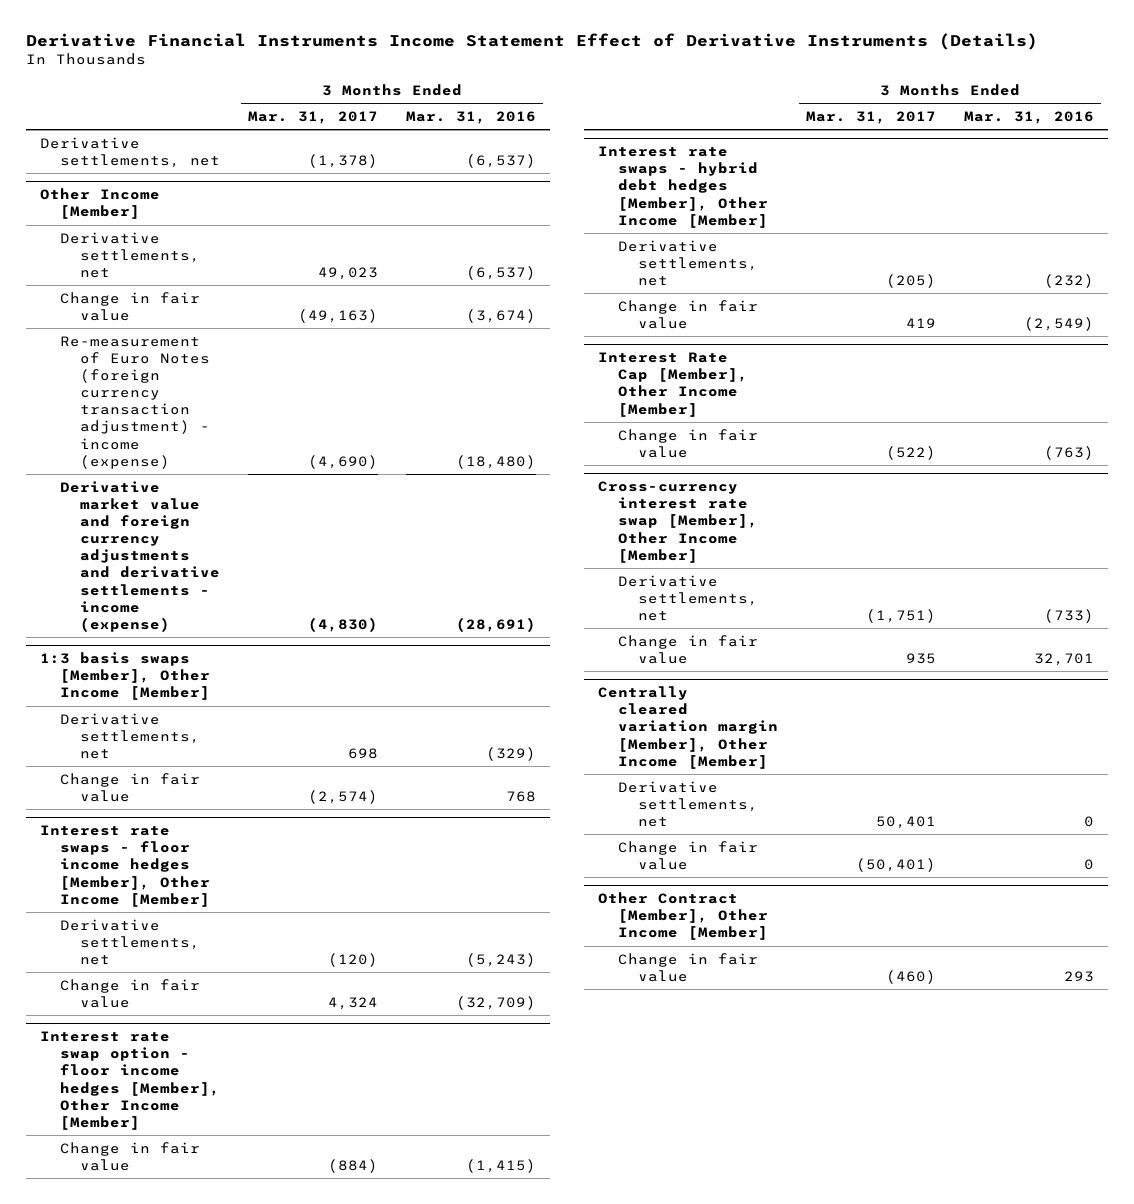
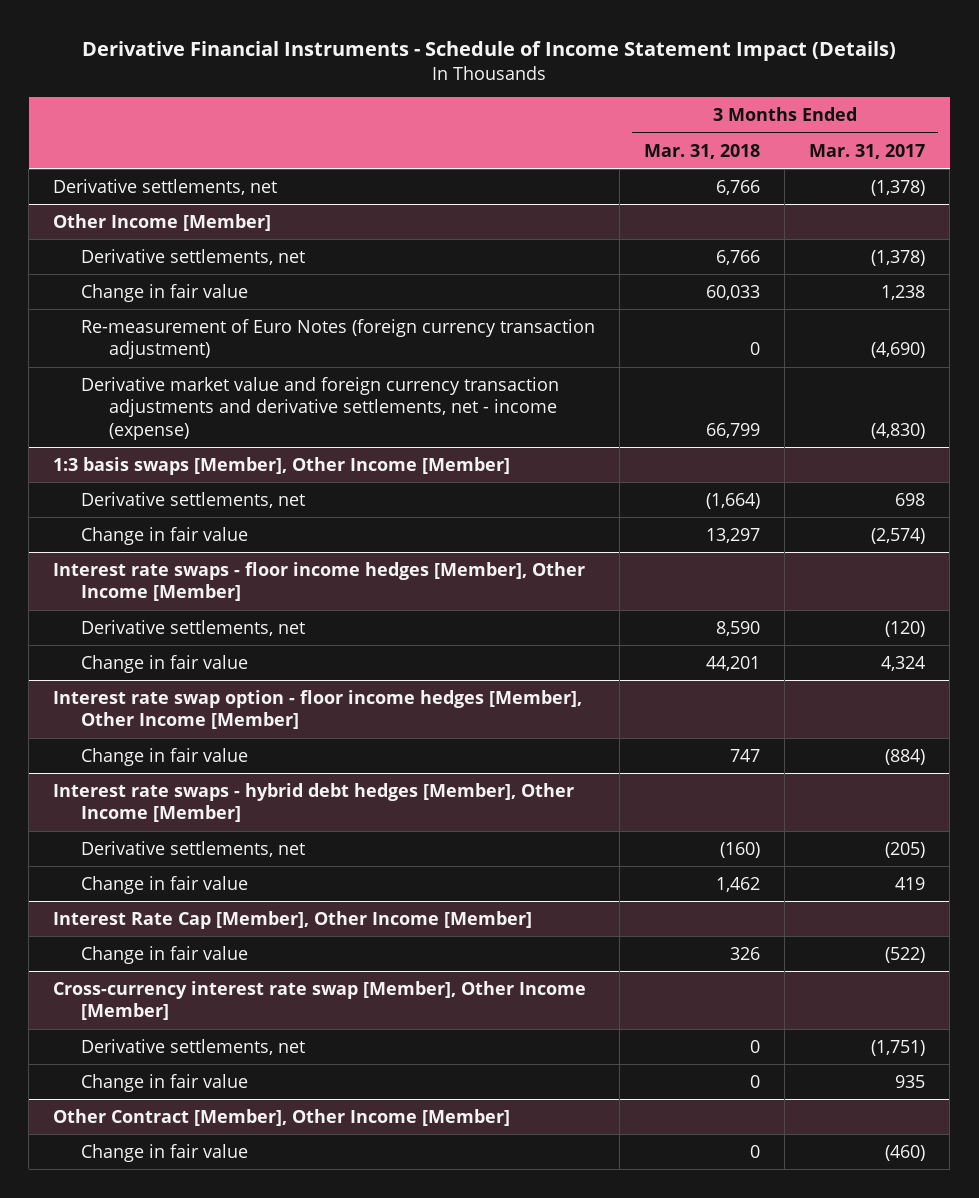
- Derivative Financial Instruments Income Statement Effect of Derivative Instruments (Details)
+ Derivative Financial Instruments - Schedule of Income Statement Impact (Details)
- | 3 Months Ended Mar. 31, 2017 | 3 Months Ended Mar. 31, 2016
+ | 3 Months Ended Mar. 31, 2018 | 3 Months Ended Mar. 31, 2017
@ Other Income [Member]
- Derivative settlements, net | 49,023 | (6,537)
- Change in fair value | (49,163) | (3,674)
- Re-measurement of Euro Notes (foreign currency transaction adjustment) - income (expense) | (4,690) | (18,480)
- Derivative market value and foreign currency adjustments and derivative settlements - income (expense) | (4,830) | (28,691)
+ Derivative settlements, net | 6,766 | (1,378)
+ Change in fair value | 60,033 | 1,238
+ Re-measurement of Euro Notes (foreign currency transaction adjustment) | 0 | (4,690)
+ Derivative market value and foreign currency transaction adjustments and derivative settlements, net - income (expense) | 66,799 | (4,830)
- Centrally cleared variation margin [Member], Other Income [Member]
- Derivative settlements, net | 50,401 | 0
- Change in fair value | (50,401) | 0

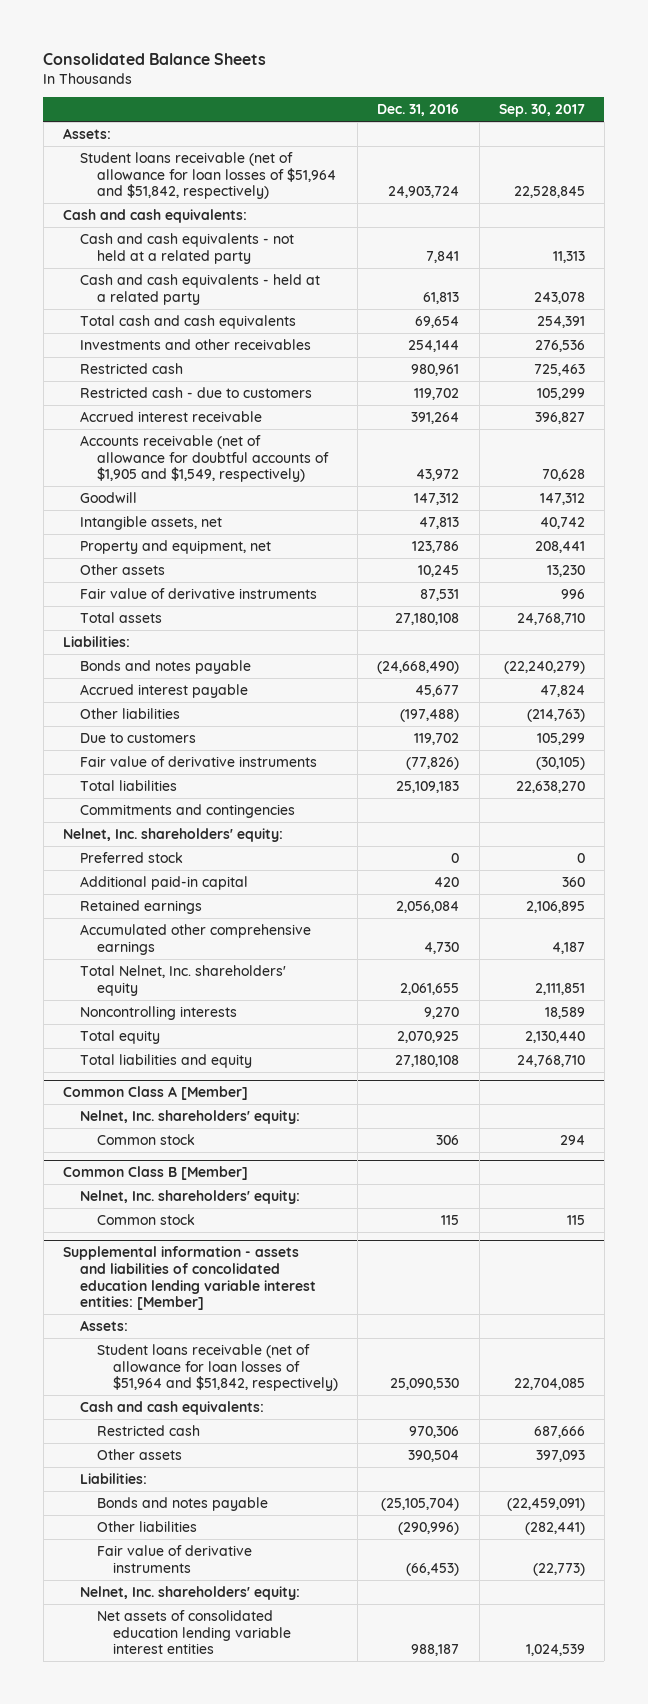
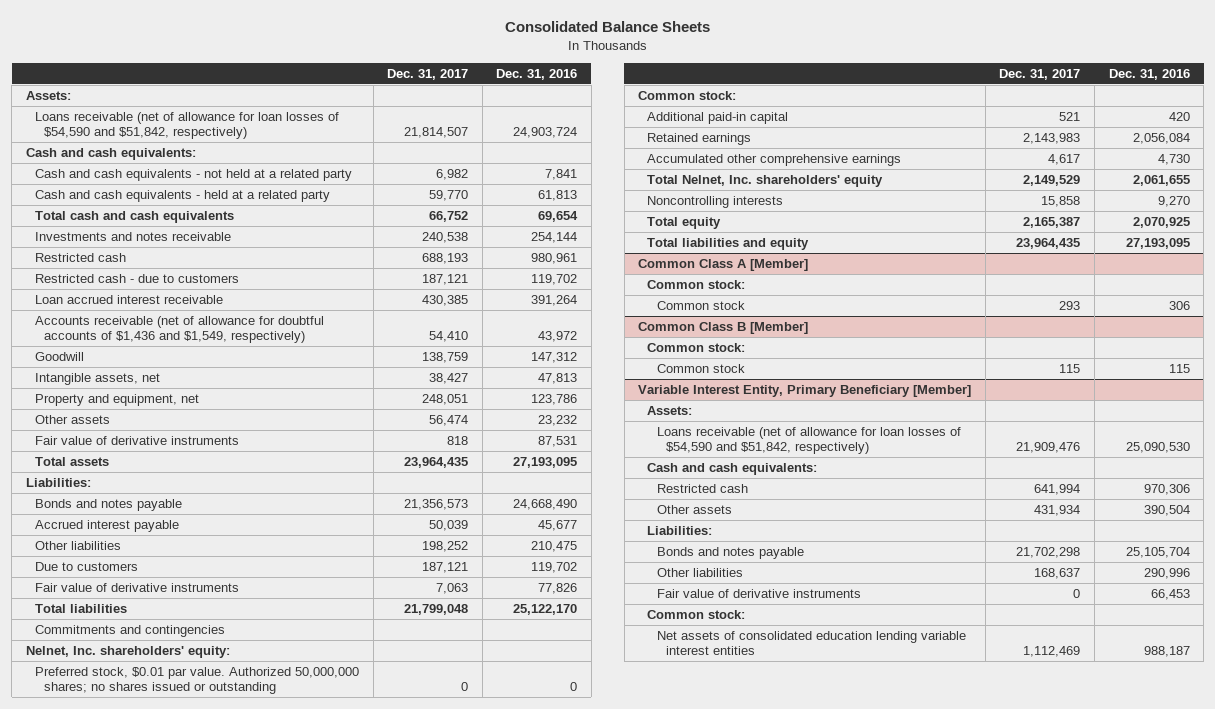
- | Dec. 31, 2016 | Sep. 30, 2017
+ | Dec. 31, 2017 | Dec. 31, 2016
- Student loans receivable (net of allowance for loan losses of $51,964 and $51,842, respectively) | 24,903,724 | 22,528,845
+ Loans receivable (net of allowance for loan losses of $54,590 and $51,842, respectively) | 21,814,507 | 24,903,724
- Investments and other receivables | 254,144 | 276,536
+ Investments and notes receivable | 240,538 | 254,144
- Accrued interest receivable | 391,264 | 396,827
- Accounts receivable (net of allowance for doubtful accounts of $1,905 and $1,549, respectively) | 43,972 | 70,628
+ Loan accrued interest receivable | 430,385 | 391,264
+ Accounts receivable (net of allowance for doubtful accounts of $1,436 and $1,549, respectively) | 54,410 | 43,972
- Other assets | 10,245 | 13,230
+ Other assets | 56,474 | 23,232
- Total assets | 27,180,108 | 24,768,710
+ Total assets | 23,964,435 | 27,193,095
- Bonds and notes payable | (24,668,490) | (22,240,279)
+ Bonds and notes payable | 21,356,573 | 24,668,490
- Other liabilities | (197,488) | (214,763)
+ Other liabilities | 198,252 | 210,475
- Fair value of derivative instruments | (77,826) | (30,105)
- Total liabilities | 25,109,183 | 22,638,270
+ Fair value of derivative instruments | 7,063 | 77,826
+ Total liabilities | 21,799,048 | 25,122,170
- Preferred stock | 0 | 0
+ Preferred stock, $0.01 par value. Authorized 50,000,000 shares; no shares issued or outstanding | 0 | 0
+ Common stock:
- Total liabilities and equity | 27,180,108 | 24,768,710
+ Total liabilities and equity | 23,964,435 | 27,193,095
@ Common Class A [Member]
- Nelnet, Inc. shareholders' equity:
+ Common stock:
@ Common Class B [Member]
- Nelnet, Inc. shareholders' equity:
+ Common stock:
- Supplemental information - assets and liabilities of concolidated education lending variable interest entities: [Member]
+ Variable Interest Entity, Primary Beneficiary [Member]
- Student loans receivable (net of allowance for loan losses of $51,964 and $51,842, respectively) | 25,090,530 | 22,704,085
+ Loans receivable (net of allowance for loan losses of $54,590 and $51,842, respectively) | 21,909,476 | 25,090,530
- Bonds and notes payable | (25,105,704) | (22,459,091)
- Other liabilities | (290,996) | (282,441)
- Fair value of derivative instruments | (66,453) | (22,773)
- Nelnet, Inc. shareholders' equity:
+ Bonds and notes payable | 21,702,298 | 25,105,704
+ Other liabilities | 168,637 | 290,996
+ Fair value of derivative instruments | 0 | 66,453
+ Common stock:

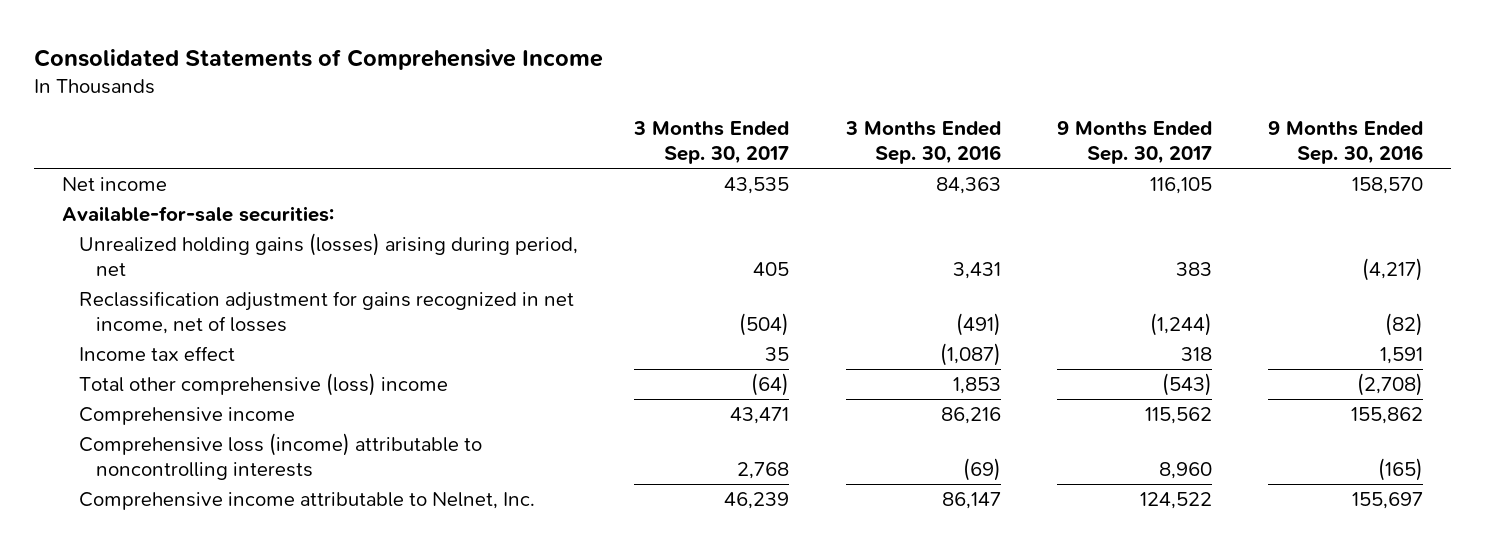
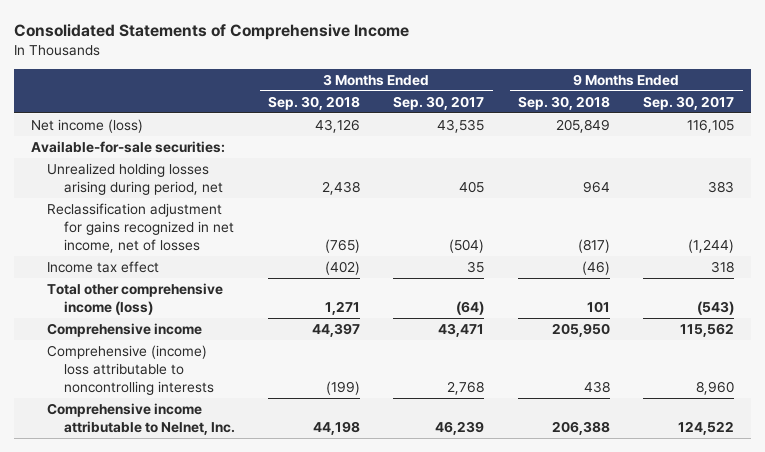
- | 3 Months Ended Sep. 30, 2017 | 3 Months Ended Sep. 30, 2016 | 9 Months Ended Sep. 30, 2017 | 9 Months Ended Sep. 30, 2016
+ | 3 Months Ended Sep. 30, 2018 | 3 Months Ended Sep. 30, 2017 | 9 Months Ended Sep. 30, 2018 | 9 Months Ended Sep. 30, 2017
- Net income | 43,535 | 84,363 | 116,105 | 158,570
+ Net income (loss) | 43,126 | 43,535 | 205,849 | 116,105
- Unrealized holding gains (losses) arising during period, net | 405 | 3,431 | 383 | (4,217)
+ Unrealized holding losses arising during period, net | 2,438 | 405 | 964 | 383
- Total other comprehensive (loss) income | (64) | 1,853 | (543) | (2,708)
+ Total other comprehensive income (loss) | 1,271 | (64) | 101 | (543)
- Comprehensive loss (income) attributable to noncontrolling interests | 2,768 | (69) | 8,960 | (165)
+ Comprehensive (income) loss attributable to noncontrolling interests | (199) | 2,768 | 438 | 8,960

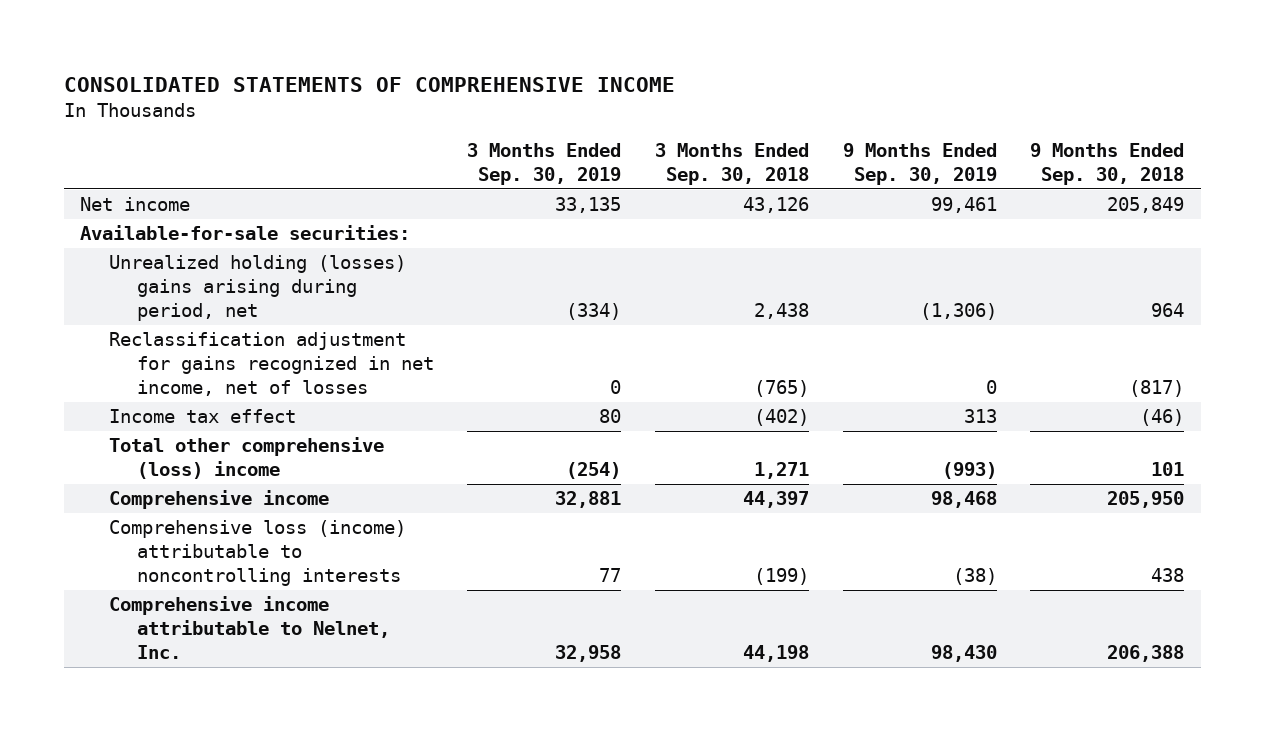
- Consolidated Statements of Comprehensive Income
+ CONSOLIDATED STATEMENTS OF COMPREHENSIVE INCOME
- | 3 Months Ended Sep. 30, 2018 | 3 Months Ended Sep. 30, 2017 | 9 Months Ended Sep. 30, 2018 | 9 Months Ended Sep. 30, 2017
+ | 3 Months Ended Sep. 30, 2019 | 3 Months Ended Sep. 30, 2018 | 9 Months Ended Sep. 30, 2019 | 9 Months Ended Sep. 30, 2018
- Net income (loss) | 43,126 | 43,535 | 205,849 | 116,105
+ Net income | 33,135 | 43,126 | 99,461 | 205,849
- Unrealized holding losses arising during period, net | 2,438 | 405 | 964 | 383
+ Unrealized holding (losses) gains arising during period, net | (334) | 2,438 | (1,306) | 964
- Total other comprehensive income (loss) | 1,271 | (64) | 101 | (543)
+ Total other comprehensive (loss) income | (254) | 1,271 | (993) | 101
- Comprehensive (income) loss attributable to noncontrolling interests | (199) | 2,768 | 438 | 8,960
+ Comprehensive loss (income) attributable to noncontrolling interests | 77 | (199) | (38) | 438

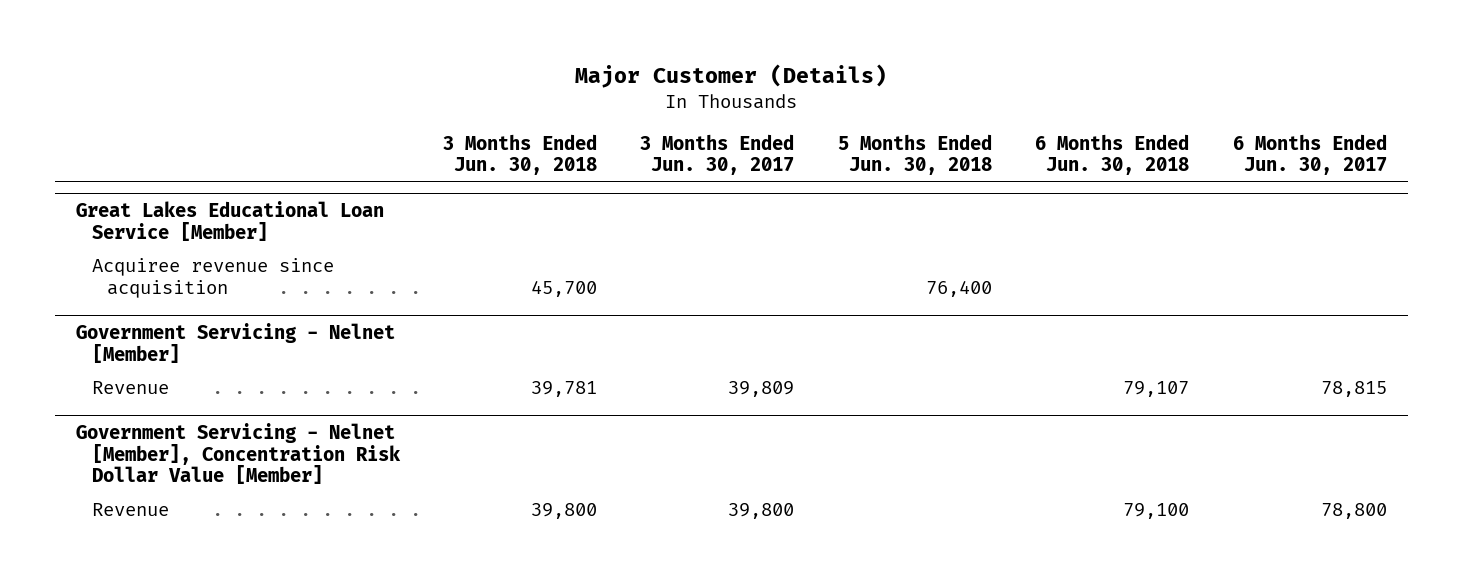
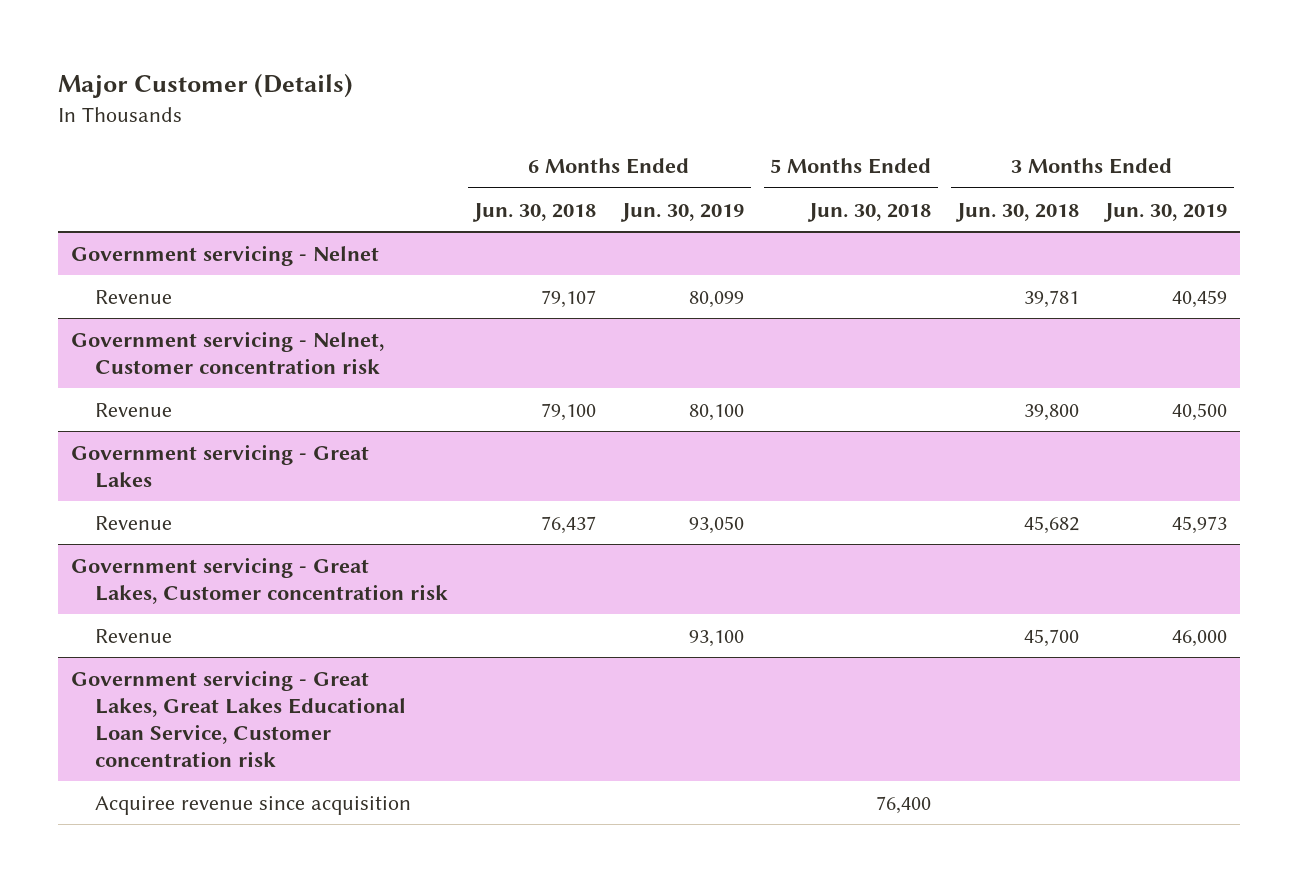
- | 3 Months Ended Jun. 30, 2018 | 3 Months Ended Jun. 30, 2017 | 5 Months Ended Jun. 30, 2018 | 6 Months Ended Jun. 30, 2018 | 6 Months Ended Jun. 30, 2017
+ | 6 Months Ended Jun. 30, 2018 | 6 Months Ended Jun. 30, 2019 | 5 Months Ended Jun. 30, 2018 | 3 Months Ended Jun. 30, 2018 | 3 Months Ended Jun. 30, 2019
- Great Lakes Educational Loan Service [Member]
- Acquiree revenue since acquisition | 45,700 | | 76,400 | |
- Government Servicing - Nelnet [Member]
+ Government servicing - Nelnet
- Government Servicing - Nelnet [Member], Concentration Risk Dollar Value [Member]
+ Government servicing - Nelnet, Customer concentration risk
+ Government servicing - Great Lakes
+ Revenue | 76,437 | 93,050 | | 45,682 | 45,973
+ Government servicing - Great Lakes, Customer concentration risk
+ Revenue | | 93,100 | | 45,700 | 46,000
+ Government servicing - Great Lakes, Great Lakes Educational Loan Service, Customer concentration risk
+ Acquiree revenue since acquisition | | | 76,400 | |

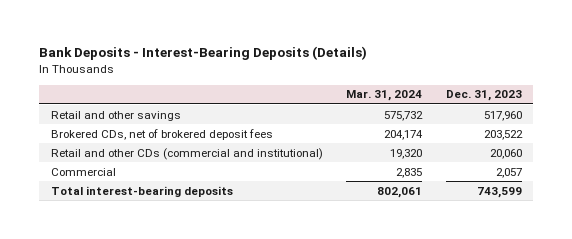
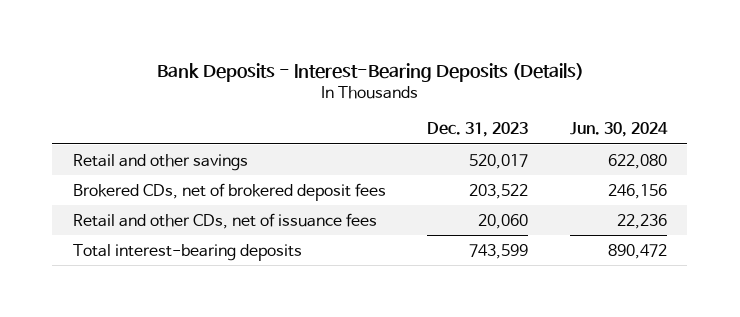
- | Mar. 31, 2024 | Dec. 31, 2023
+ | Dec. 31, 2023 | Jun. 30, 2024
- Retail and other savings | 575,732 | 517,960
+ Retail and other savings | 520,017 | 622,080
- Retail and other CDs (commercial and institutional) | 19,320 | 20,060
- Commercial | 2,835 | 2,057
+ Retail and other CDs, net of issuance fees | 20,060 | 22,236

